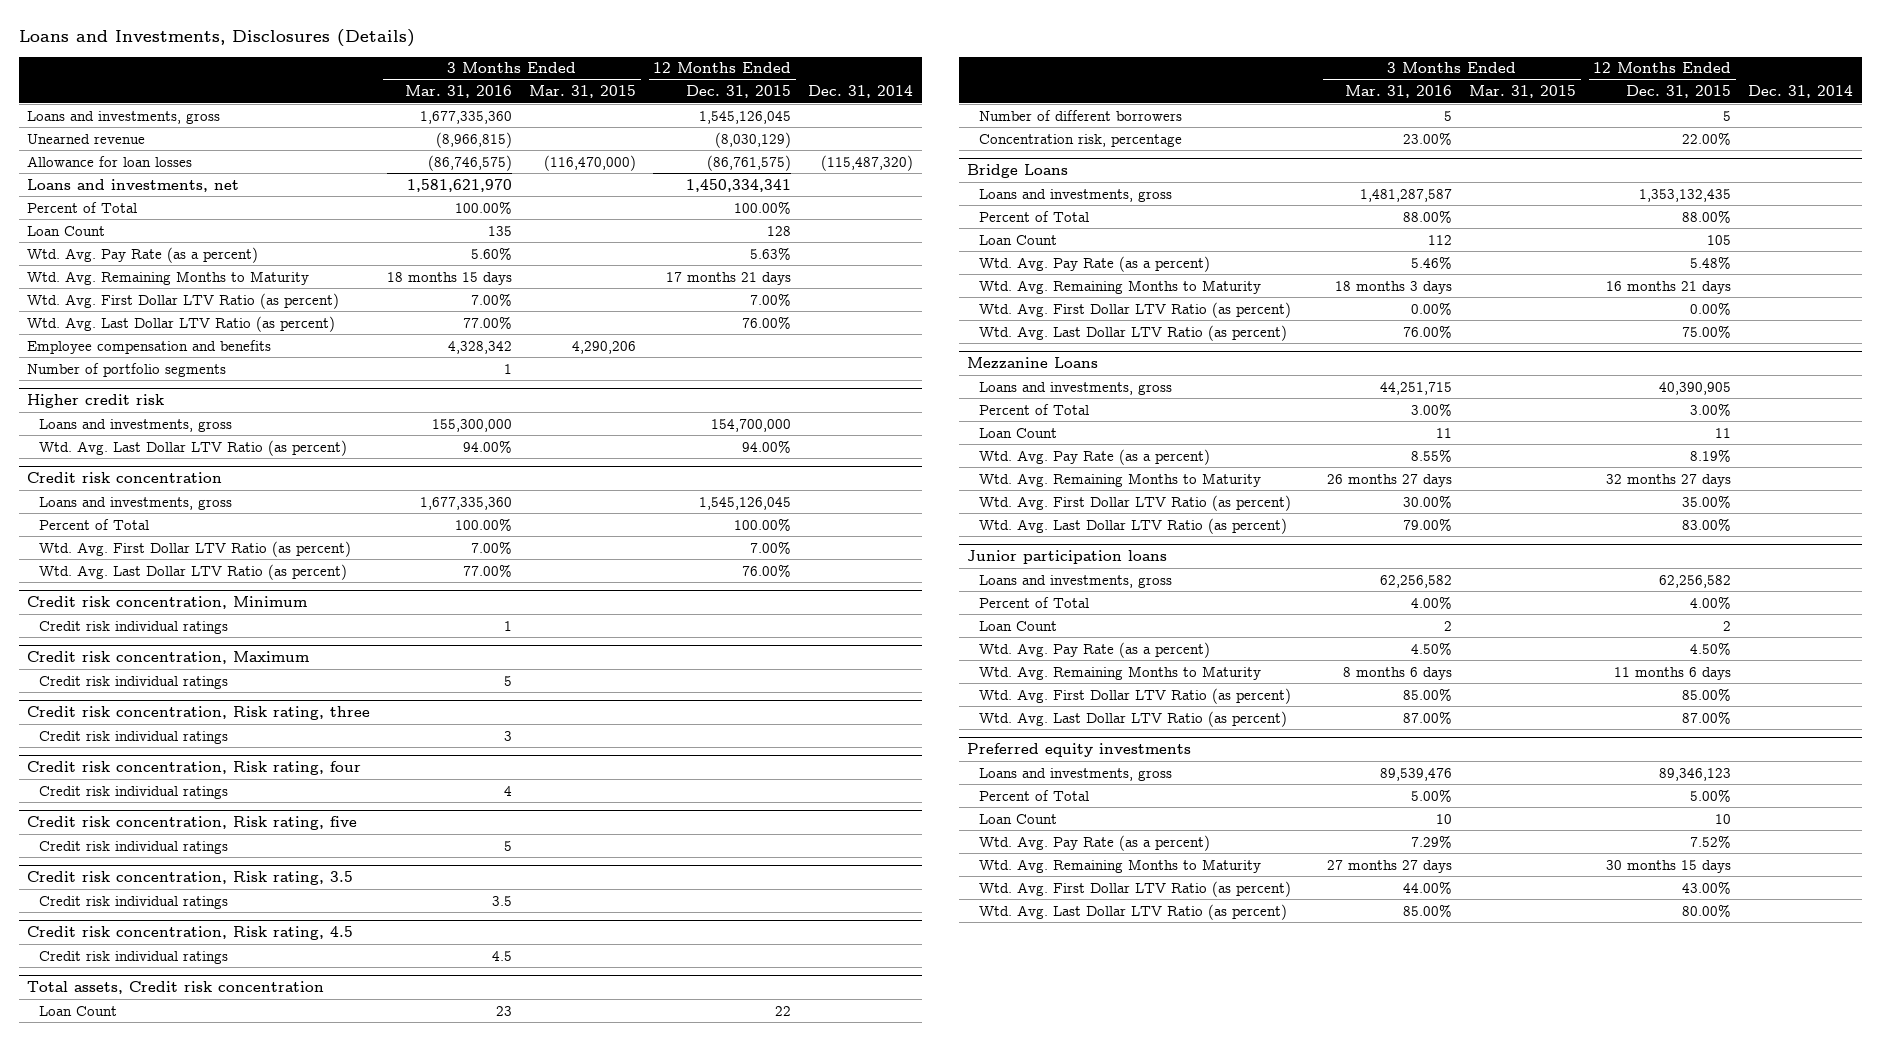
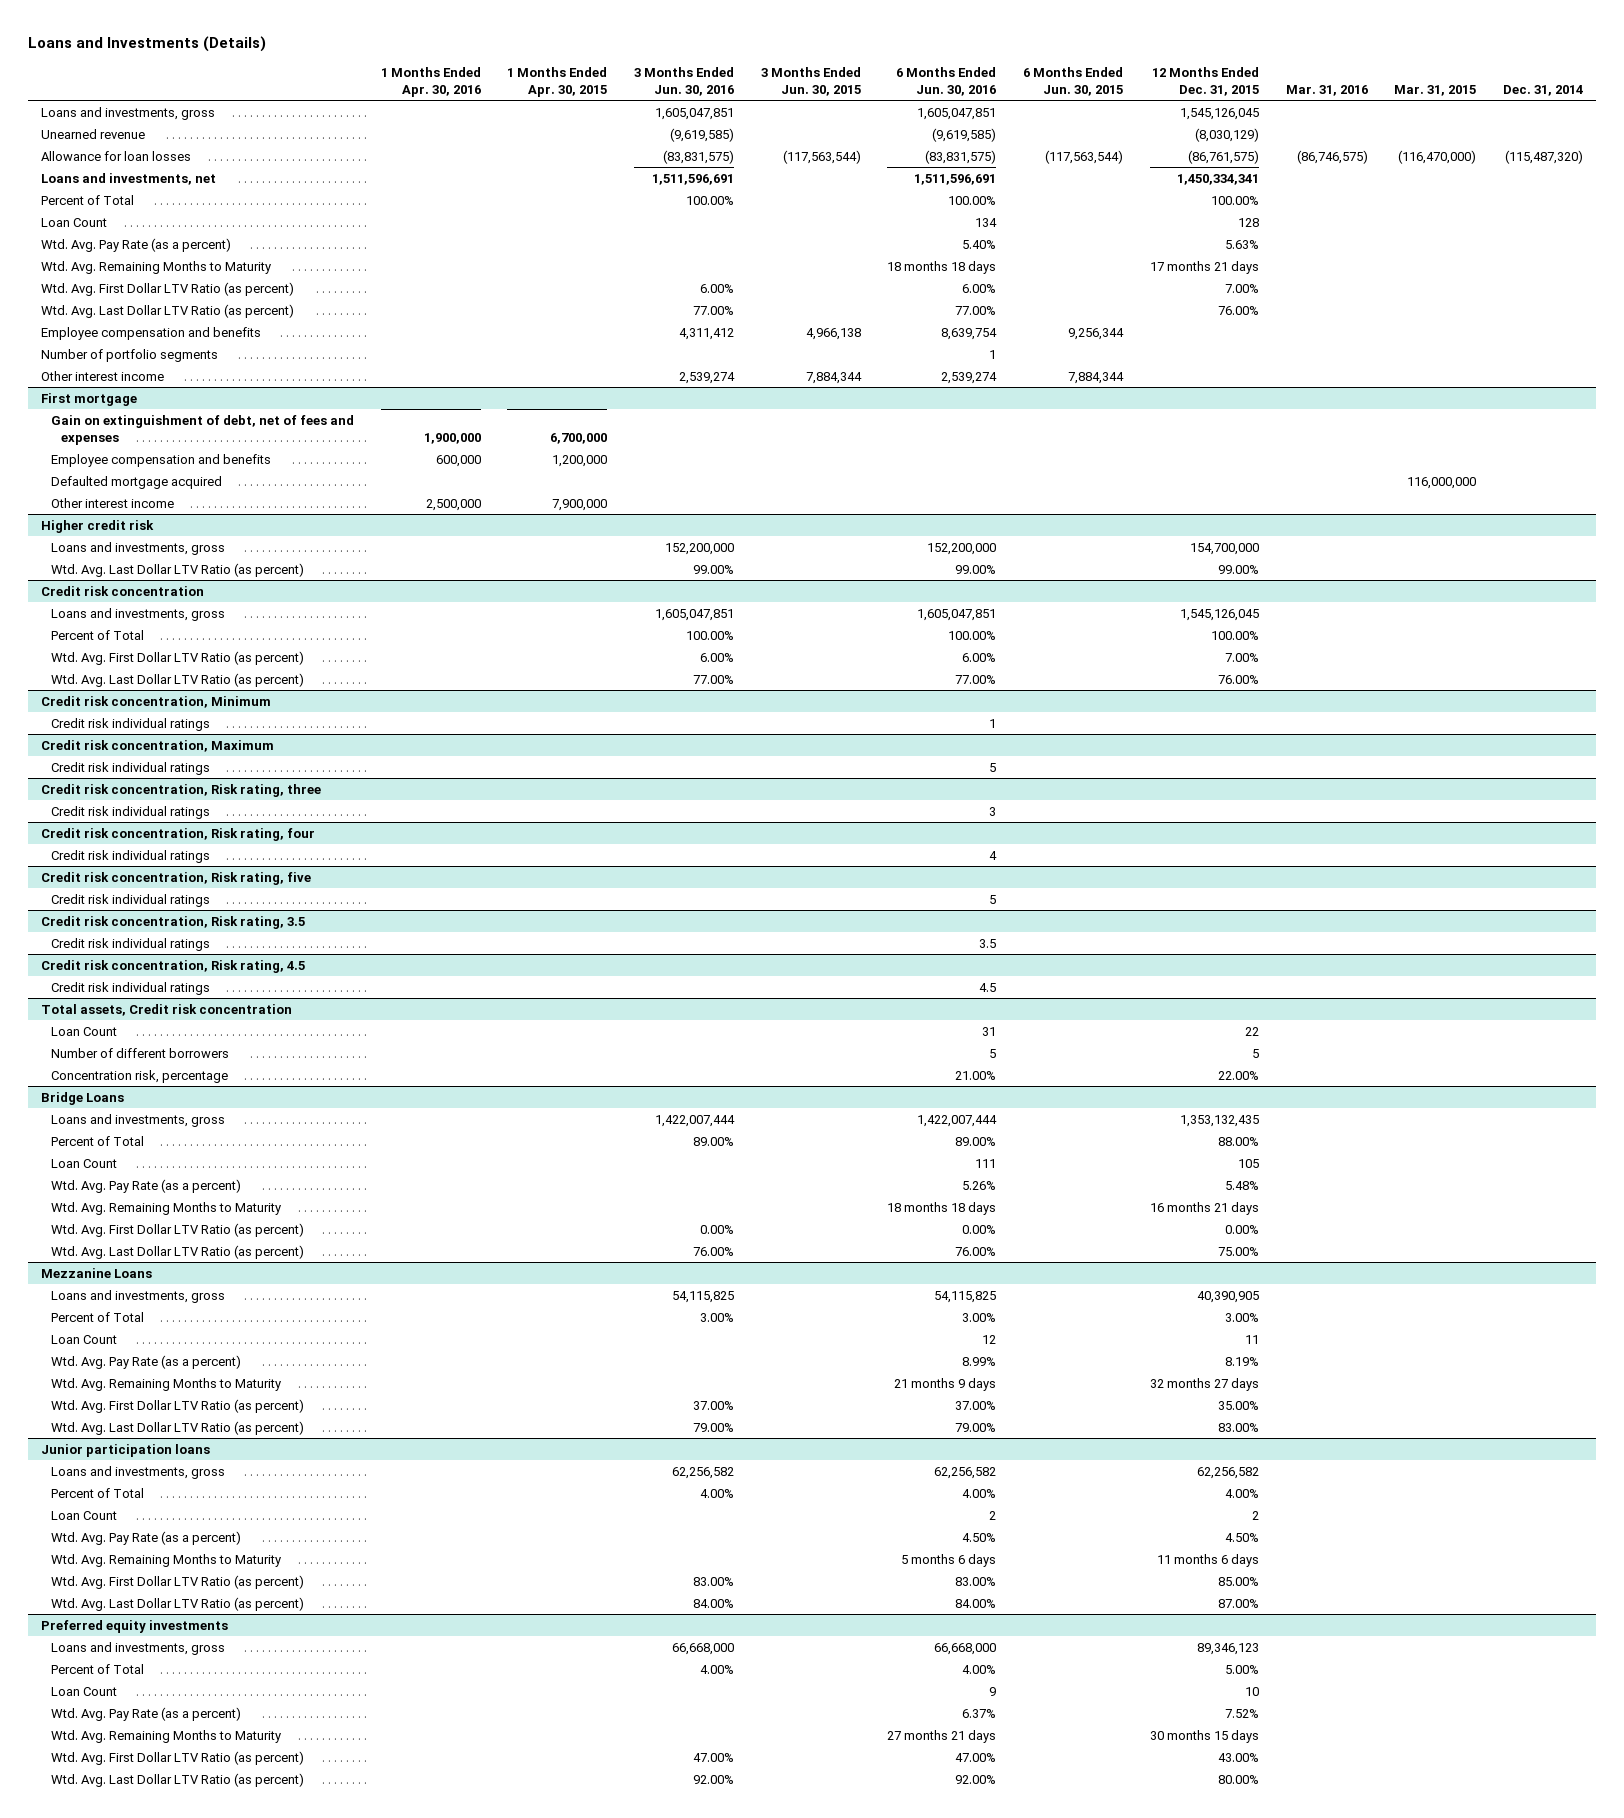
- Loans and Investments, Disclosures (Details)
+ Loans and Investments (Details)
- | 3 Months Ended Mar. 31, 2016 | 3 Months Ended Mar. 31, 2015 | 12 Months Ended Dec. 31, 2015 | Dec. 31, 2014
+ | 1 Months Ended Apr. 30, 2016 | 1 Months Ended Apr. 30, 2015 | 3 Months Ended Jun. 30, 2016 | 3 Months Ended Jun. 30, 2015 | 6 Months Ended Jun. 30, 2016 | 6 Months Ended Jun. 30, 2015 | 12 Months Ended Dec. 31, 2015 | Mar. 31, 2016 | Mar. 31, 2015 | Dec. 31, 2014
+ Other interest income | | | 2,539,274 | 7,884,344 | 2,539,274 | 7,884,344 | | | |
+ First mortgage
+ Gain on extinguishment of debt, net of fees and expenses | 1,900,000 | 6,700,000 | | | | | | | |
+ Employee compensation and benefits | 600,000 | 1,200,000 | | | | | | | |
+ Defaulted mortgage acquired | | | | | | | | | 116,000,000 |
+ Other interest income | 2,500,000 | 7,900,000 | | | | | | | |
@ Higher credit risk
- Wtd. Avg. Last Dollar LTV Ratio (as percent) | 94.00% | | 94.00% |
+ Wtd. Avg. Last Dollar LTV Ratio (as percent) | | | 99.00% | | 99.00% | | 99.00% | | |

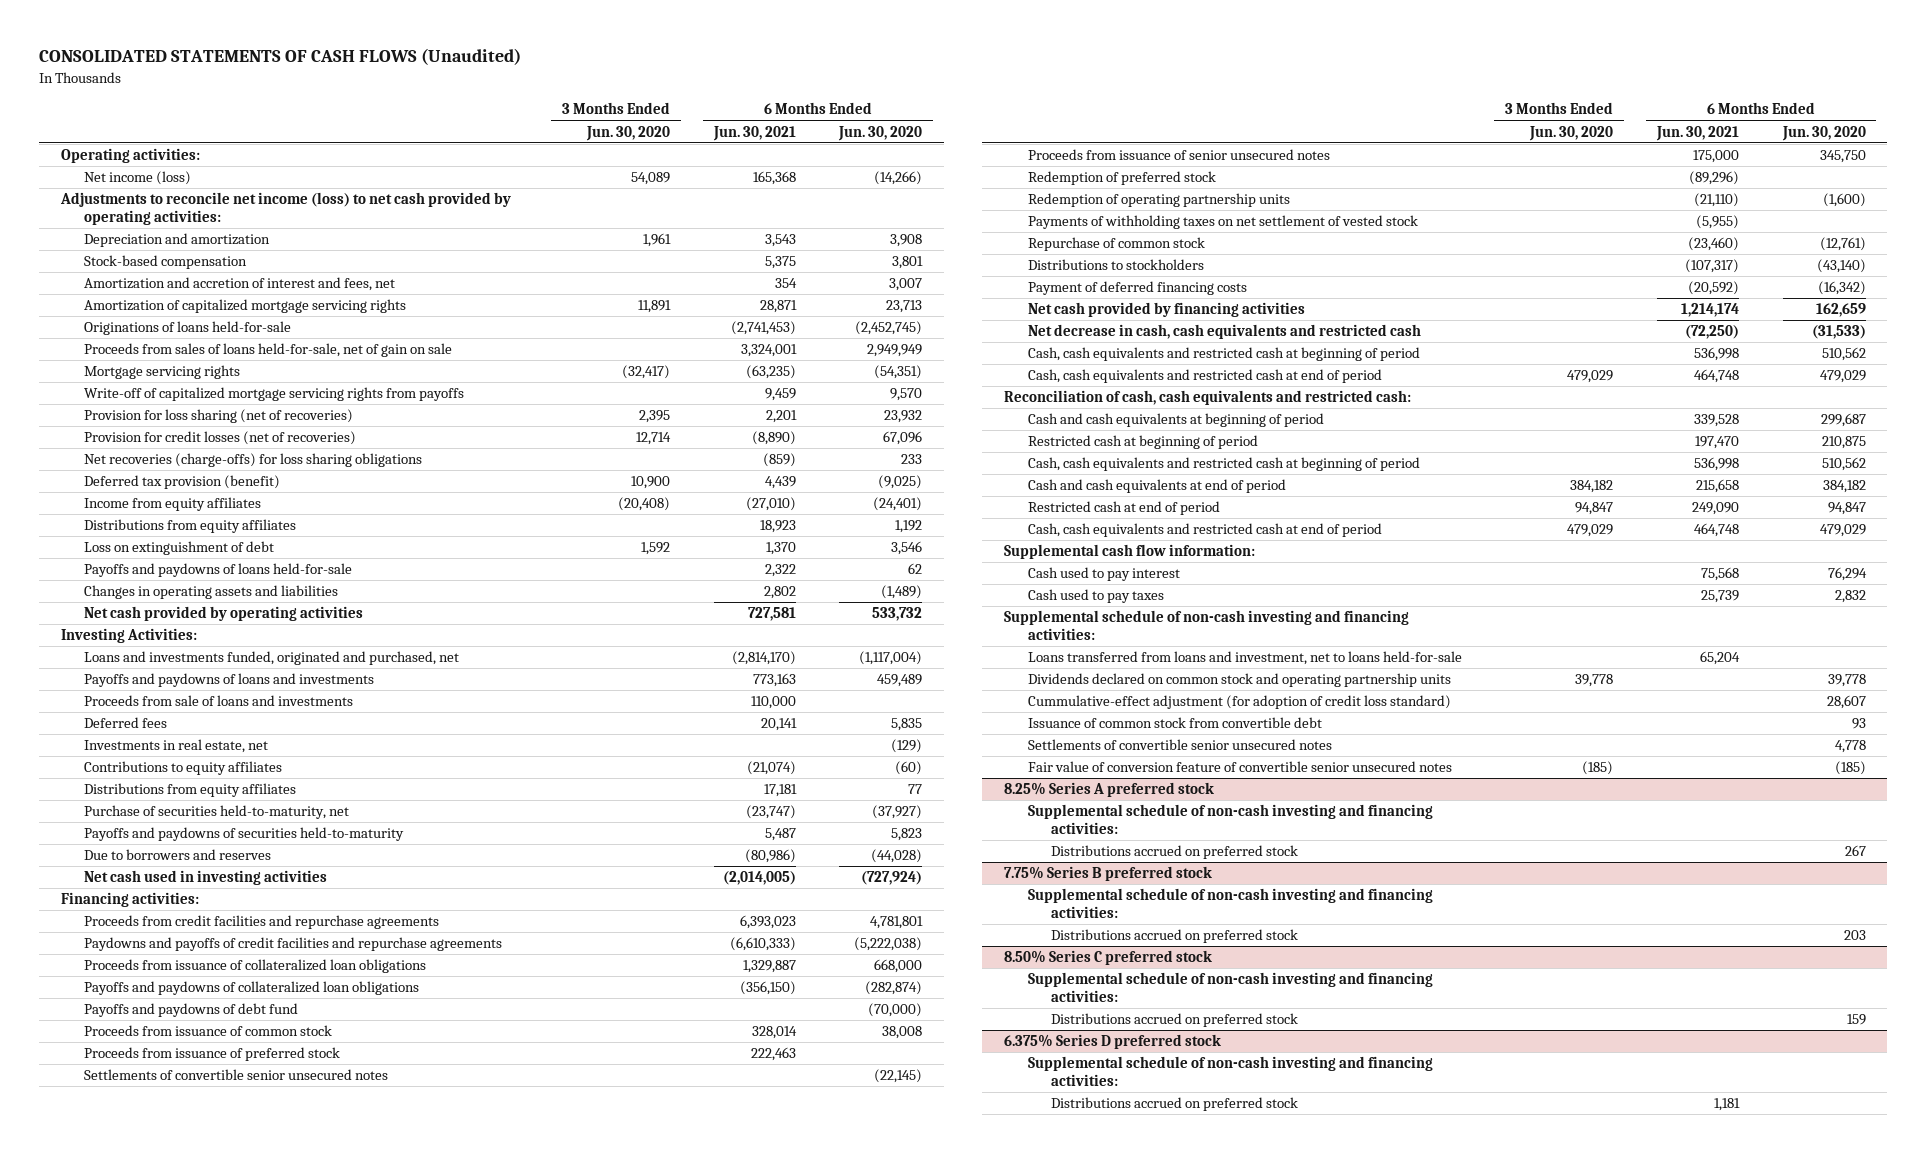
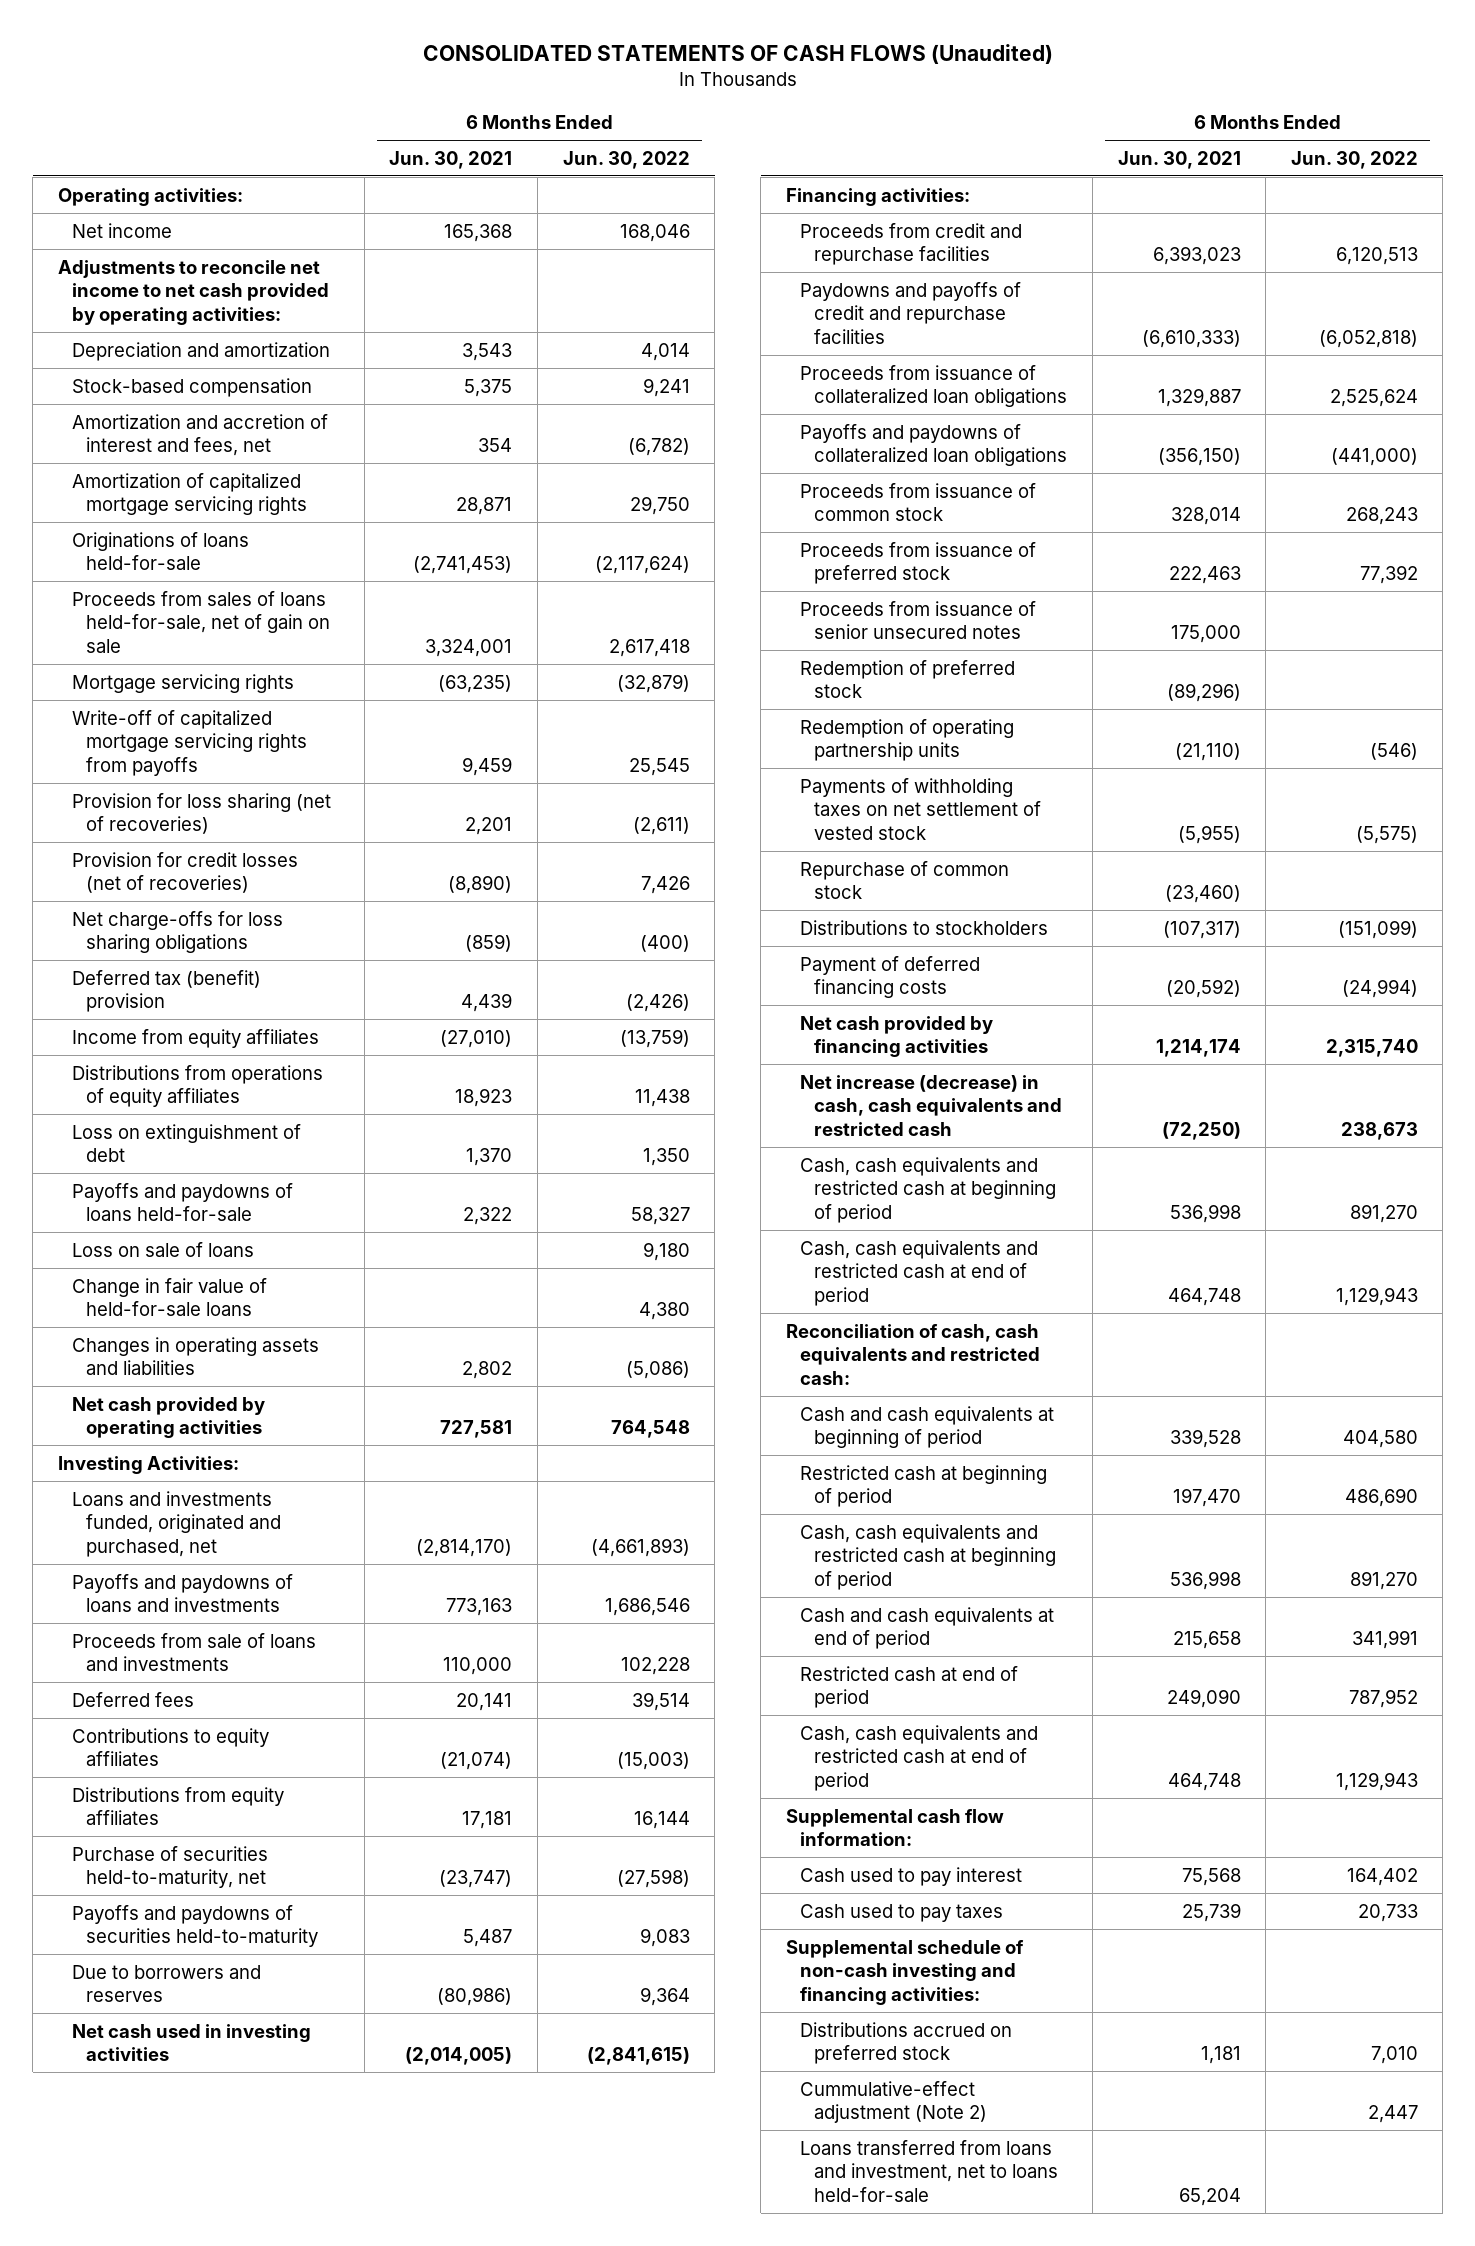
- | 3 Months Ended Jun. 30, 2020 | 6 Months Ended Jun. 30, 2021 | 6 Months Ended Jun. 30, 2020
+ | 6 Months Ended Jun. 30, 2021 | 6 Months Ended Jun. 30, 2022
- Net income (loss) | 54,089 | 165,368 | (14,266)
- Adjustments to reconcile net income (loss) to net cash provided by operating activities:
+ Net income | 165,368 | 168,046
+ Adjustments to reconcile net income to net cash provided by operating activities:
- Net recoveries (charge-offs) for loss sharing obligations | | (859) | 233
- Deferred tax provision (benefit) | 10,900 | 4,439 | (9,025)
+ Net charge-offs for loss sharing obligations | (859) | (400)
+ Deferred tax (benefit) provision | 4,439 | (2,426)
- Distributions from equity affiliates | | 18,923 | 1,192
+ Distributions from operations of equity affiliates | 18,923 | 11,438
+ Loss on sale of loans | | 9,180
+ Change in fair value of held-for-sale loans | | 4,380
- Investments in real estate, net | | | (129)
- Proceeds from credit facilities and repurchase agreements | | 6,393,023 | 4,781,801
- Paydowns and payoffs of credit facilities and repurchase agreements | | (6,610,333) | (5,222,038)
+ Proceeds from credit and repurchase facilities | 6,393,023 | 6,120,513
+ Paydowns and payoffs of credit and repurchase facilities | (6,610,333) | (6,052,818)
- Payoffs and paydowns of debt fund | | | (70,000)
- Settlements of convertible senior unsecured notes | | | (22,145)
- Net decrease in cash, cash equivalents and restricted cash | | (72,250) | (31,533)
+ Net increase (decrease) in cash, cash equivalents and restricted cash | (72,250) | 238,673
- Dividends declared on common stock and operating partnership units | 39,778 | | 39,778
- Cummulative-effect adjustment (for adoption of credit loss standard) | | | 28,607
- Issuance of common stock from convertible debt | | | 93
- Settlements of convertible senior unsecured notes | | | 4,778
- Fair value of conversion feature of convertible senior unsecured notes | (185) | | (185)
- 8.25% Series A preferred stock
- Supplemental schedule of non-cash investing and financing activities:
- Distributions accrued on preferred stock | | | 267
- 7.75% Series B preferred stock
- Supplemental schedule of non-cash investing and financing activities:
- Distributions accrued on preferred stock | | | 203
- 8.50% Series C preferred stock
- Supplemental schedule of non-cash investing and financing activities:
- Distributions accrued on preferred stock | | | 159
- 6.375% Series D preferred stock
- Supplemental schedule of non-cash investing and financing activities:
+ Cummulative-effect adjustment (Note 2) | | 2,447
moved down: Loans transferred from loans and investment, net to loans held-for-sale | 65,204 |

